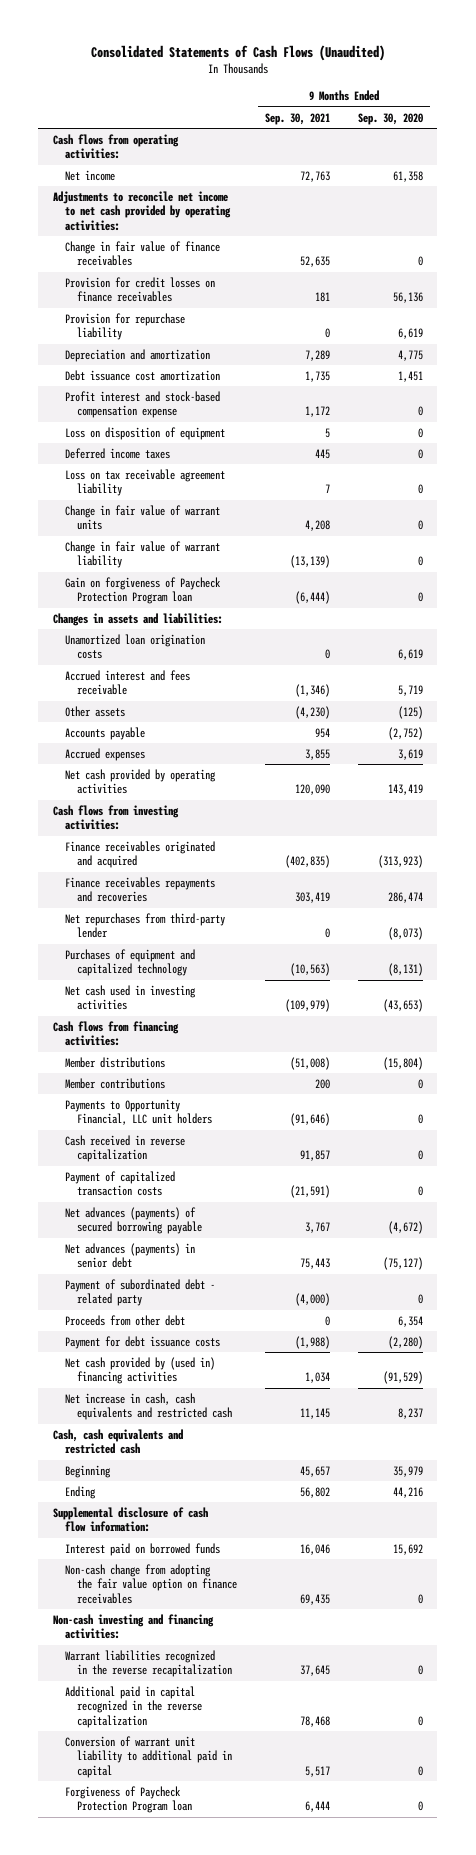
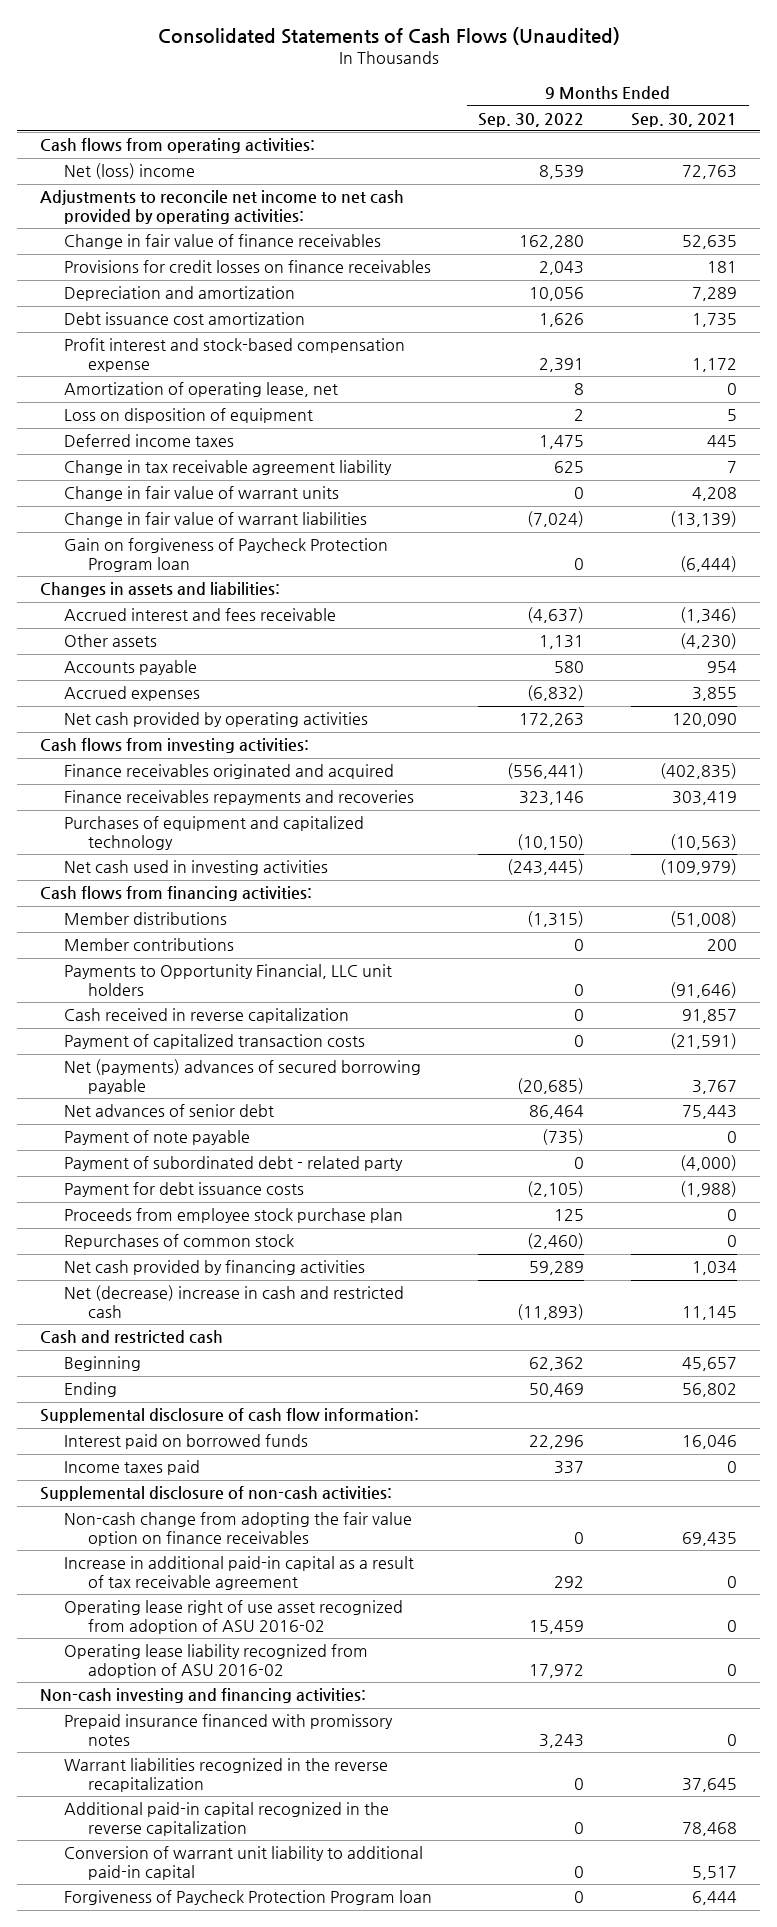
- | 9 Months Ended Sep. 30, 2021 | 9 Months Ended Sep. 30, 2020
+ | 9 Months Ended Sep. 30, 2022 | 9 Months Ended Sep. 30, 2021
- Net income | 72,763 | 61,358
+ Net (loss) income | 8,539 | 72,763
- Provision for credit losses on finance receivables | 181 | 56,136
- Provision for repurchase liability | 0 | 6,619
+ Provisions for credit losses on finance receivables | 2,043 | 181
+ Amortization of operating lease, net | 8 | 0
- Loss on tax receivable agreement liability | 7 | 0
+ Change in tax receivable agreement liability | 625 | 7
- Change in fair value of warrant liability | (13,139) | 0
+ Change in fair value of warrant liabilities | (7,024) | (13,139)
- Unamortized loan origination costs | 0 | 6,619
- Net repurchases from third-party lender | 0 | (8,073)
- Net advances (payments) of secured borrowing payable | 3,767 | (4,672)
- Net advances (payments) in senior debt | 75,443 | (75,127)
+ Net (payments) advances of secured borrowing payable | (20,685) | 3,767
+ Net advances of senior debt | 86,464 | 75,443
+ Payment of note payable | (735) | 0
- Proceeds from other debt | 0 | 6,354
- Net cash provided by (used in) financing activities | 1,034 | (91,529)
- Net increase in cash, cash equivalents and restricted cash | 11,145 | 8,237
- Cash, cash equivalents and restricted cash
+ Proceeds from employee stock purchase plan | 125 | 0
+ Repurchases of common stock | (2,460) | 0
+ Net cash provided by financing activities | 59,289 | 1,034
+ Net (decrease) increase in cash and restricted cash | (11,893) | 11,145
+ Cash and restricted cash
+ Income taxes paid | 337 | 0
+ Supplemental disclosure of non-cash activities:
+ Increase in additional paid-in capital as a result of tax receivable agreement | 292 | 0
+ Operating lease right of use asset recognized from adoption of ASU 2016-02 | 15,459 | 0
+ Operating lease liability recognized from adoption of ASU 2016-02 | 17,972 | 0
+ Prepaid insurance financed with promissory notes | 3,243 | 0
- Additional paid in capital recognized in the reverse capitalization | 78,468 | 0
- Conversion of warrant unit liability to additional paid in capital | 5,517 | 0
+ Additional paid-in capital recognized in the reverse capitalization | 0 | 78,468
+ Conversion of warrant unit liability to additional paid-in capital | 0 | 5,517

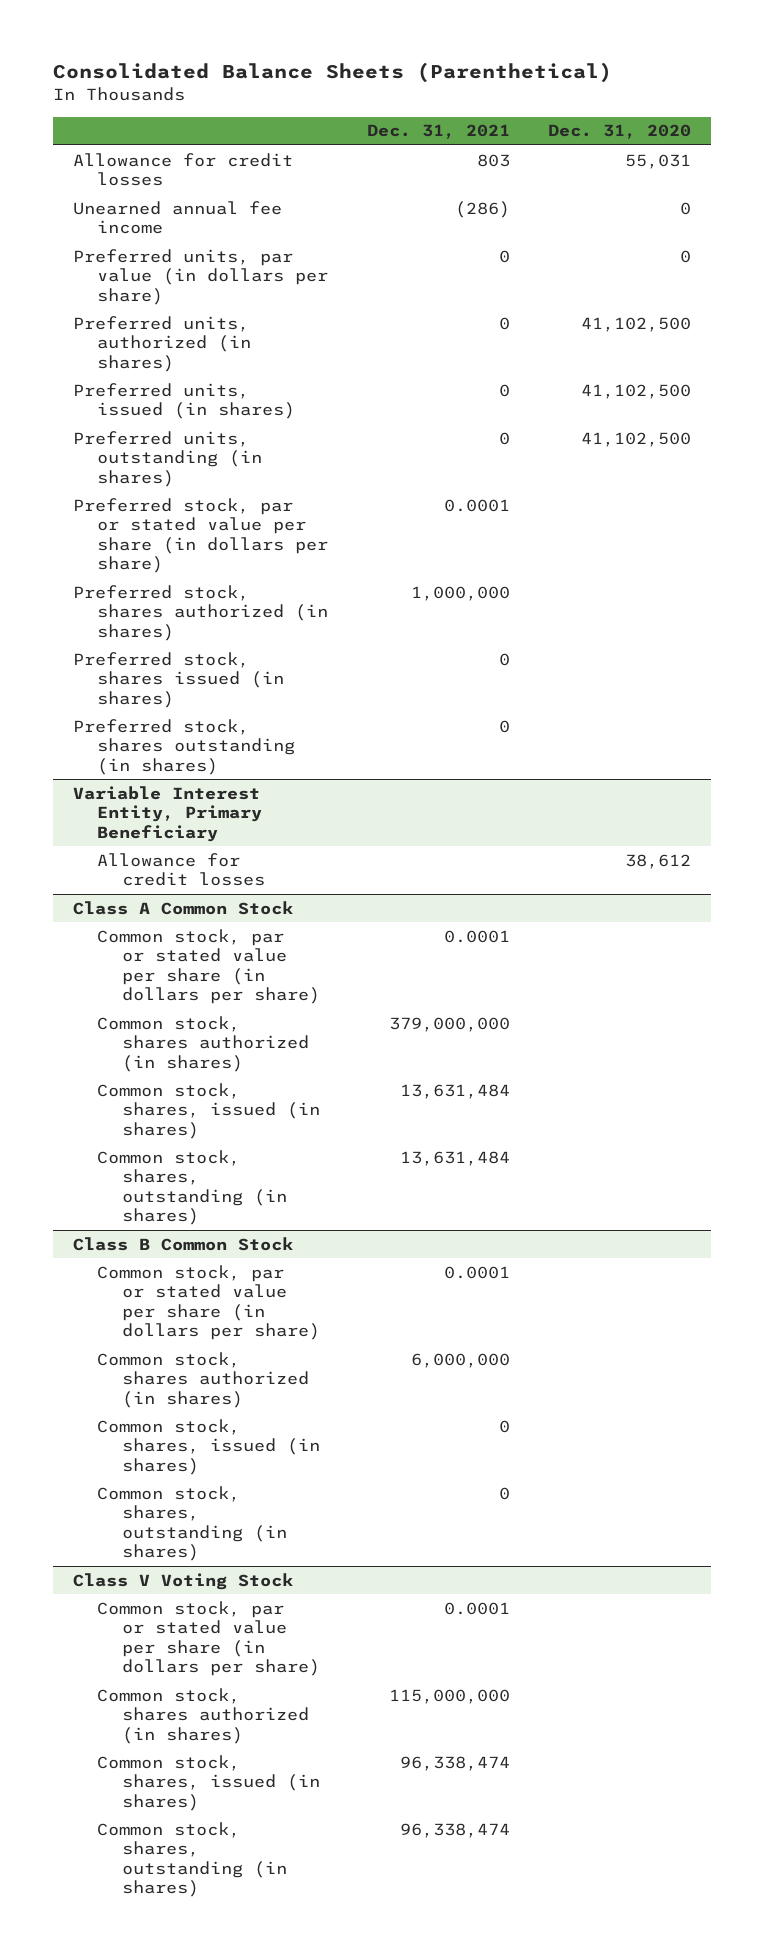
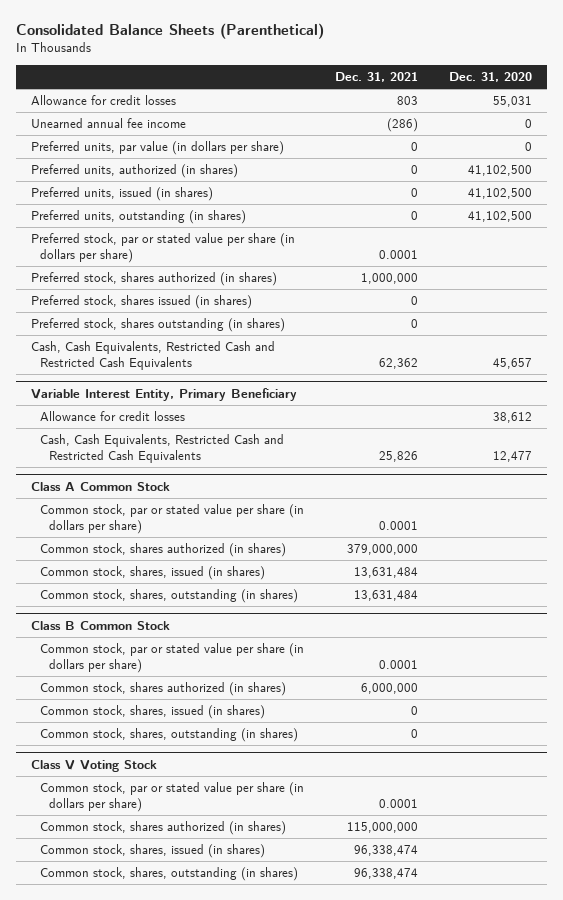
+ Cash, Cash Equivalents, Restricted Cash and Restricted Cash Equivalents | 62,362 | 45,657
@ Variable Interest Entity, Primary Beneficiary
+ Cash, Cash Equivalents, Restricted Cash and Restricted Cash Equivalents | 25,826 | 12,477

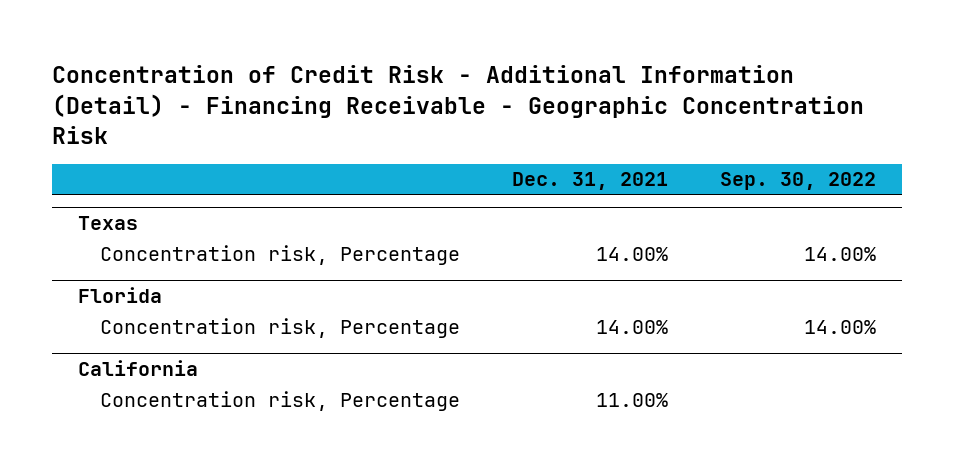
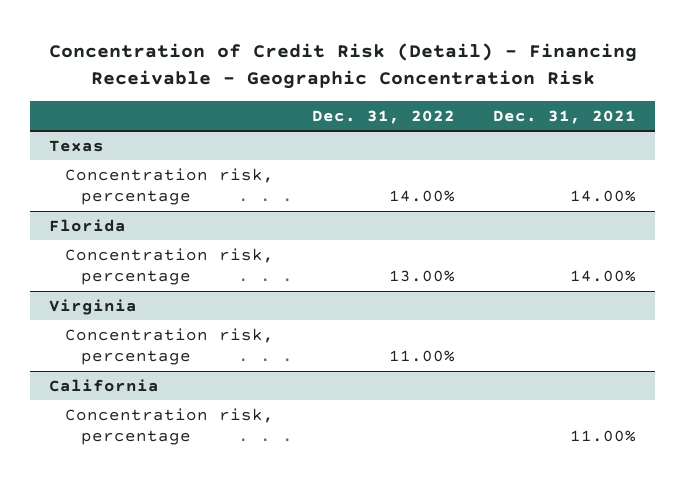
- Concentration of Credit Risk - Additional Information (Detail) - Financing Receivable - Geographic Concentration Risk
+ Concentration of Credit Risk (Detail) - Financing Receivable - Geographic Concentration Risk
- | Dec. 31, 2021 | Sep. 30, 2022
+ | Dec. 31, 2022 | Dec. 31, 2021
@ Texas
- Concentration risk, Percentage | 14.00% | 14.00%
+ Concentration risk, percentage | 14.00% | 14.00%
@ Florida
- Concentration risk, Percentage | 14.00% | 14.00%
+ Concentration risk, percentage | 13.00% | 14.00%
+ Virginia
+ Concentration risk, percentage | 11.00% |
@ California
- Concentration risk, Percentage | 11.00% |
+ Concentration risk, percentage | | 11.00%

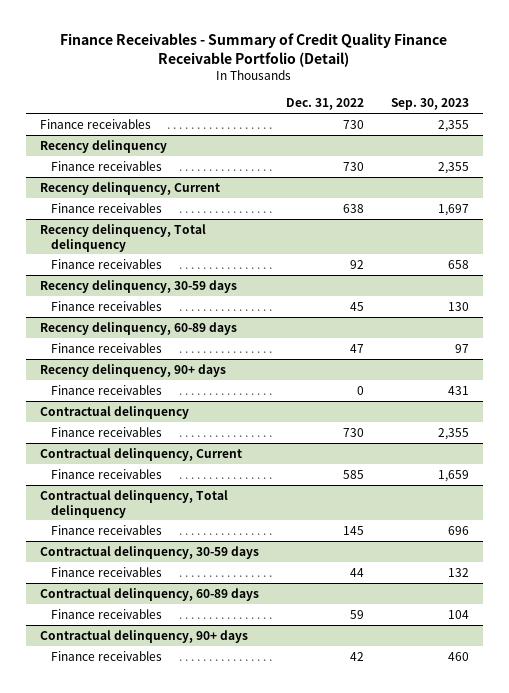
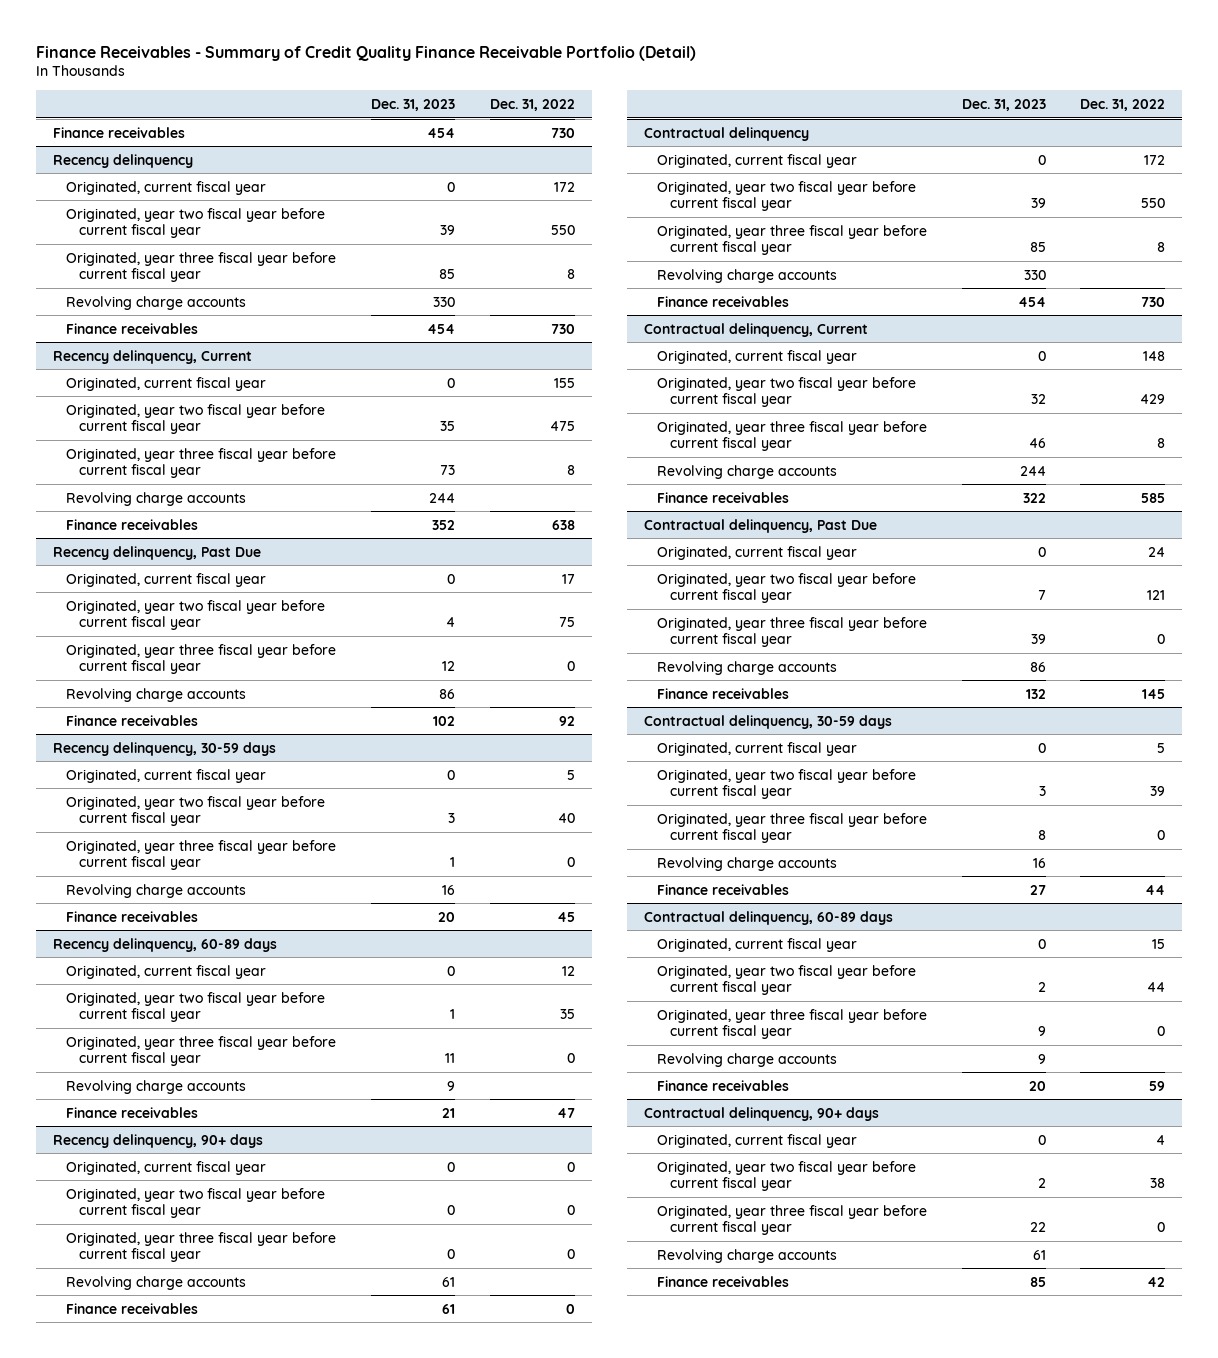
- | Dec. 31, 2022 | Sep. 30, 2023
+ | Dec. 31, 2023 | Dec. 31, 2022
@ Recency delinquency
+ Originated, current fiscal year | 0 | 172
+ Originated, year two fiscal year before current fiscal year | 39 | 550
+ Originated, year three fiscal year before current fiscal year | 85 | 8
+ Revolving charge accounts | 330 |
@ Recency delinquency, Current
+ Originated, current fiscal year | 0 | 155
+ Originated, year two fiscal year before current fiscal year | 35 | 475
+ Originated, year three fiscal year before current fiscal year | 73 | 8
+ Revolving charge accounts | 244 |
- Recency delinquency, Total delinquency
+ Recency delinquency, Past Due
+ Originated, current fiscal year | 0 | 17
+ Originated, year two fiscal year before current fiscal year | 4 | 75
+ Originated, year three fiscal year before current fiscal year | 12 | 0
+ Revolving charge accounts | 86 |
@ Recency delinquency, 30-59 days
+ Originated, current fiscal year | 0 | 5
+ Originated, year two fiscal year before current fiscal year | 3 | 40
+ Originated, year three fiscal year before current fiscal year | 1 | 0
+ Revolving charge accounts | 16 |
@ Recency delinquency, 60-89 days
+ Originated, current fiscal year | 0 | 12
+ Originated, year two fiscal year before current fiscal year | 1 | 35
+ Originated, year three fiscal year before current fiscal year | 11 | 0
+ Revolving charge accounts | 9 |
@ Recency delinquency, 90+ days
+ Originated, current fiscal year | 0 | 0
+ Originated, year two fiscal year before current fiscal year | 0 | 0
+ Originated, year three fiscal year before current fiscal year | 0 | 0
+ Revolving charge accounts | 61 |
@ Contractual delinquency
+ Originated, current fiscal year | 0 | 172
+ Originated, year two fiscal year before current fiscal year | 39 | 550
+ Originated, year three fiscal year before current fiscal year | 85 | 8
+ Revolving charge accounts | 330 |
@ Contractual delinquency, Current
+ Originated, current fiscal year | 0 | 148
+ Originated, year two fiscal year before current fiscal year | 32 | 429
+ Originated, year three fiscal year before current fiscal year | 46 | 8
+ Revolving charge accounts | 244 |
- Contractual delinquency, Total delinquency
+ Contractual delinquency, Past Due
+ Originated, current fiscal year | 0 | 24
+ Originated, year two fiscal year before current fiscal year | 7 | 121
+ Originated, year three fiscal year before current fiscal year | 39 | 0
+ Revolving charge accounts | 86 |
@ Contractual delinquency, 30-59 days
+ Originated, current fiscal year | 0 | 5
+ Originated, year two fiscal year before current fiscal year | 3 | 39
+ Originated, year three fiscal year before current fiscal year | 8 | 0
+ Revolving charge accounts | 16 |
@ Contractual delinquency, 60-89 days
+ Originated, current fiscal year | 0 | 15
+ Originated, year two fiscal year before current fiscal year | 2 | 44
+ Originated, year three fiscal year before current fiscal year | 9 | 0
+ Revolving charge accounts | 9 |
@ Contractual delinquency, 90+ days
+ Originated, current fiscal year | 0 | 4
+ Originated, year two fiscal year before current fiscal year | 2 | 38
+ Originated, year three fiscal year before current fiscal year | 22 | 0
+ Revolving charge accounts | 61 |

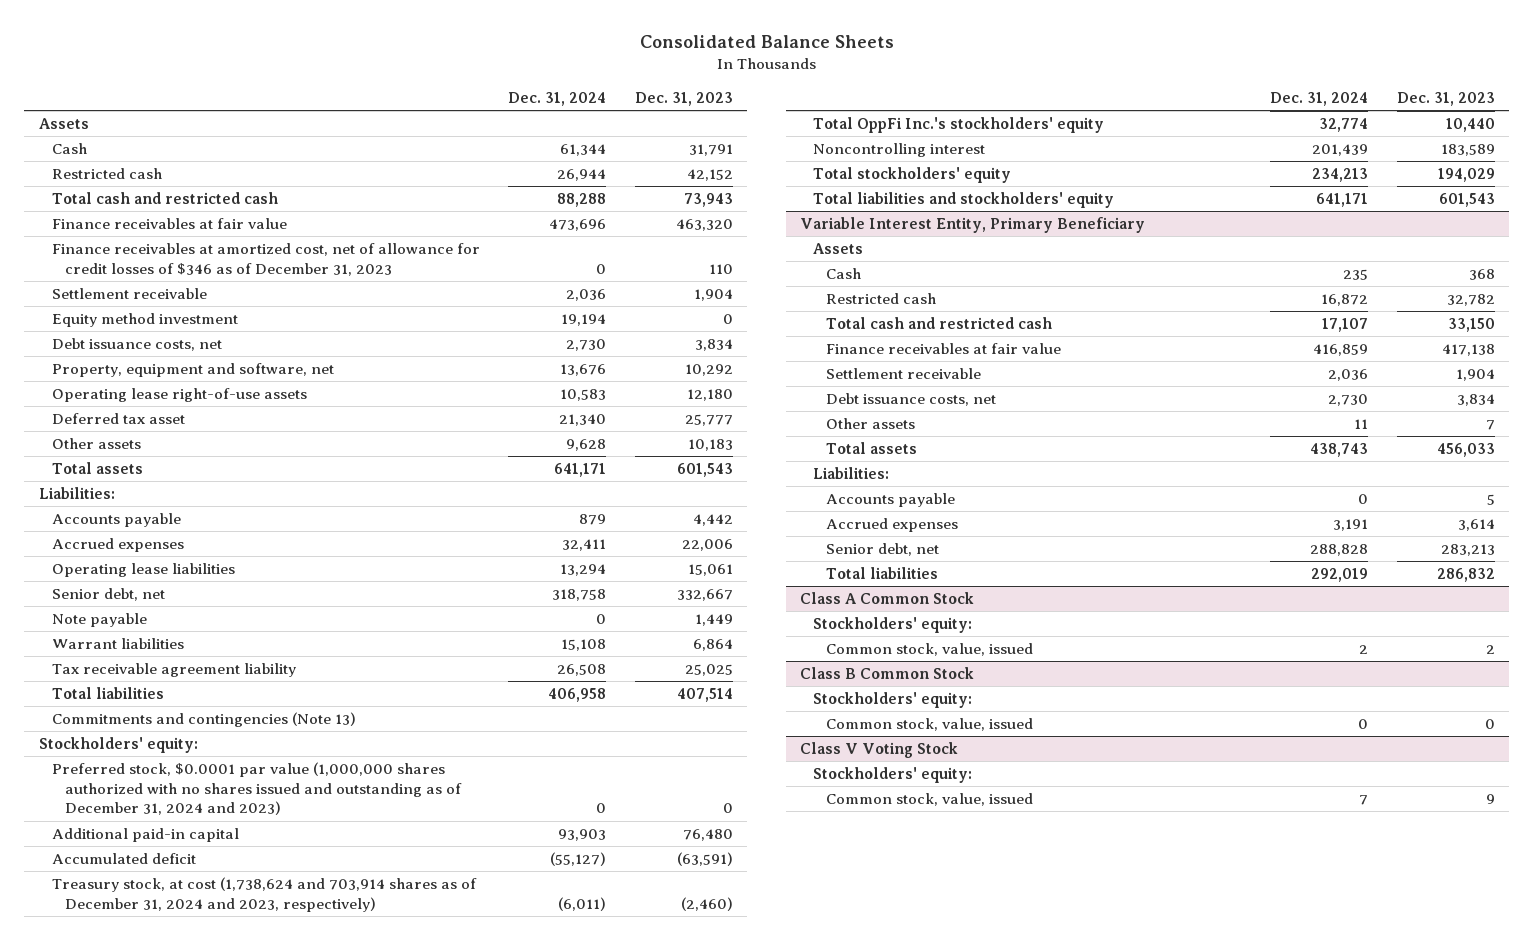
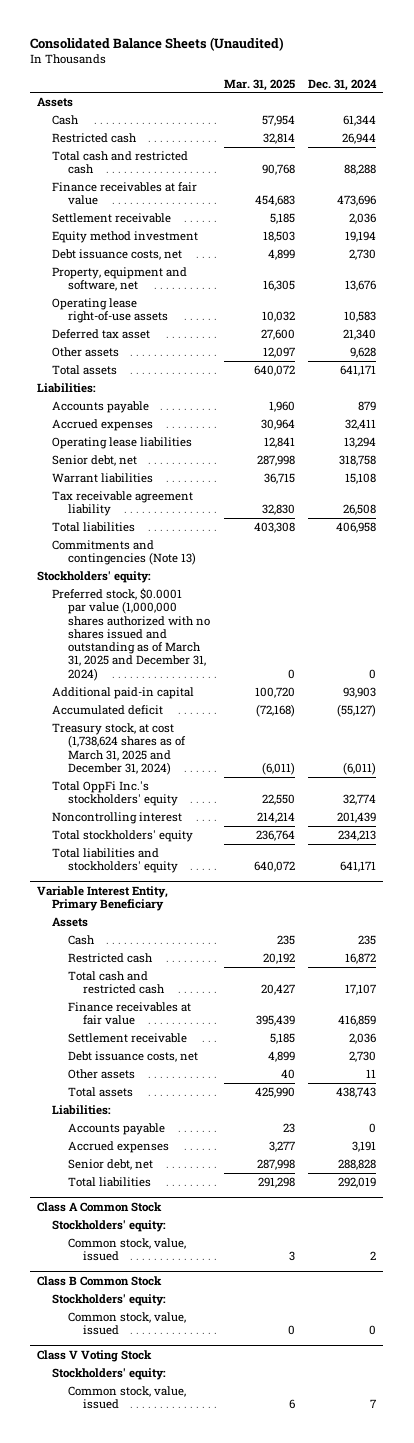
- Consolidated Balance Sheets
+ Consolidated Balance Sheets (Unaudited)
- | Dec. 31, 2024 | Dec. 31, 2023
+ | Mar. 31, 2025 | Dec. 31, 2024
- Finance receivables at amortized cost, net of allowance for credit losses of $346 as of December 31, 2023 | 0 | 110
- Note payable | 0 | 1,449
- Preferred stock, $0.0001 par value (1,000,000 shares authorized with no shares issued and outstanding as of December 31, 2024 and 2023) | 0 | 0
+ Preferred stock, $0.0001 par value (1,000,000 shares authorized with no shares issued and outstanding as of March 31, 2025 and December 31, 2024) | 0 | 0
- Treasury stock, at cost (1,738,624 and 703,914 shares as of December 31, 2024 and 2023, respectively) | (6,011) | (2,460)
+ Treasury stock, at cost (1,738,624 shares as of March 31, 2025 and December 31, 2024) | (6,011) | (6,011)

